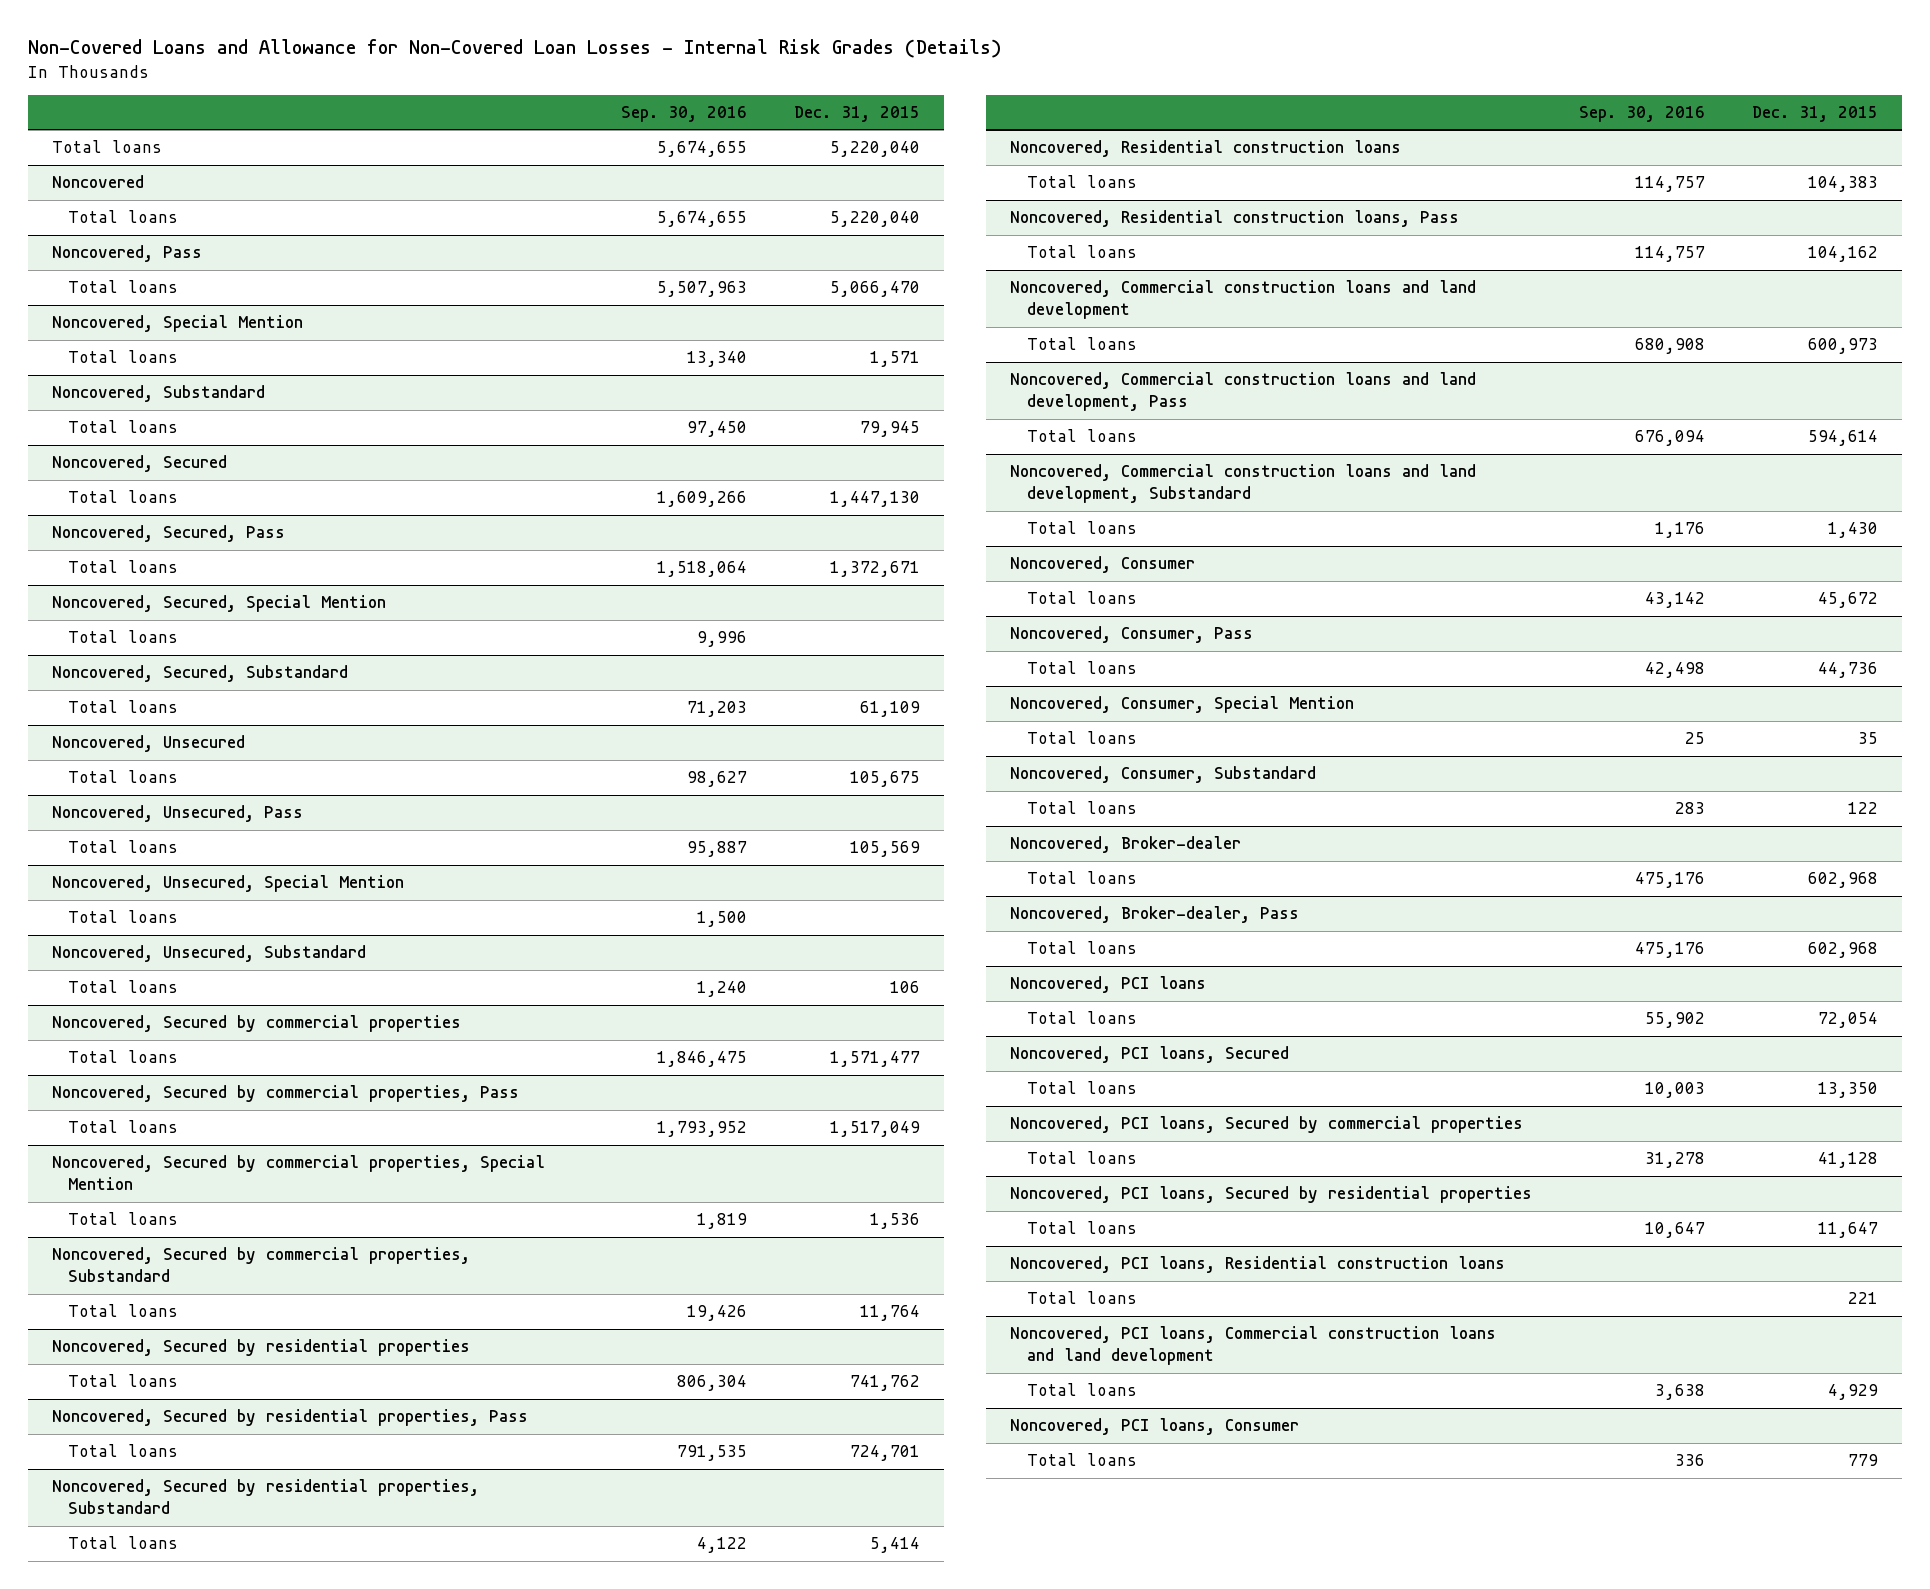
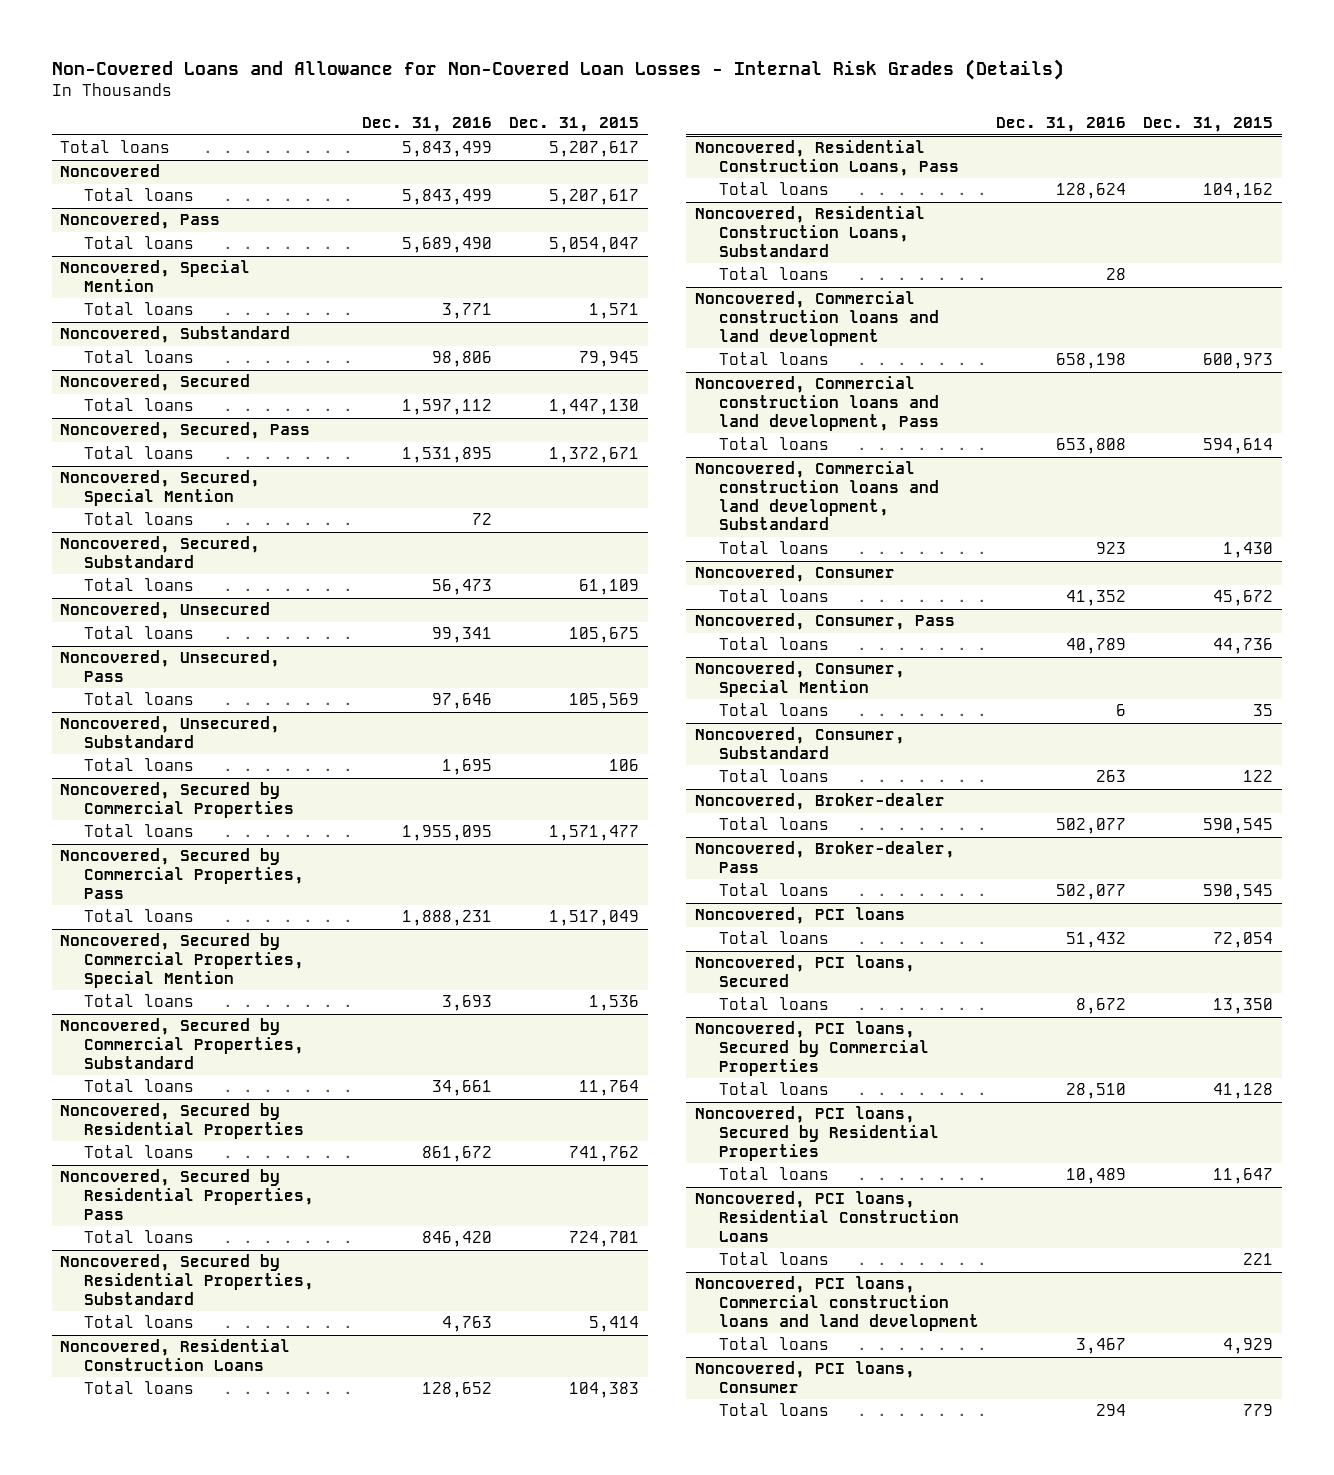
- | Sep. 30, 2016 | Dec. 31, 2015
+ | Dec. 31, 2016 | Dec. 31, 2015
- Total loans | 5,674,655 | 5,220,040
+ Total loans | 5,843,499 | 5,207,617
@ Noncovered
- Total loans | 5,674,655 | 5,220,040
+ Total loans | 5,843,499 | 5,207,617
@ Noncovered, Pass
- Total loans | 5,507,963 | 5,066,470
+ Total loans | 5,689,490 | 5,054,047
- Noncovered, Unsecured, Special Mention
- Total loans | 1,500 |
- Noncovered, Secured by commercial properties
+ Noncovered, Secured by Commercial Properties
- Noncovered, Secured by commercial properties, Pass
+ Noncovered, Secured by Commercial Properties, Pass
- Noncovered, Secured by commercial properties, Special Mention
+ Noncovered, Secured by Commercial Properties, Special Mention
- Noncovered, Secured by commercial properties, Substandard
+ Noncovered, Secured by Commercial Properties, Substandard
- Noncovered, Secured by residential properties
+ Noncovered, Secured by Residential Properties
- Noncovered, Secured by residential properties, Pass
+ Noncovered, Secured by Residential Properties, Pass
- Noncovered, Secured by residential properties, Substandard
+ Noncovered, Secured by Residential Properties, Substandard
- Noncovered, Residential construction loans
+ Noncovered, Residential Construction Loans
- Noncovered, Residential construction loans, Pass
+ Noncovered, Residential Construction Loans, Pass
+ Noncovered, Residential Construction Loans, Substandard
+ Total loans | 28 |
@ Noncovered, Broker-dealer
- Total loans | 475,176 | 602,968
+ Total loans | 502,077 | 590,545
@ Noncovered, Broker-dealer, Pass
- Total loans | 475,176 | 602,968
+ Total loans | 502,077 | 590,545
- Noncovered, PCI loans, Secured by commercial properties
+ Noncovered, PCI loans, Secured by Commercial Properties
- Noncovered, PCI loans, Secured by residential properties
+ Noncovered, PCI loans, Secured by Residential Properties
- Noncovered, PCI loans, Residential construction loans
+ Noncovered, PCI loans, Residential Construction Loans

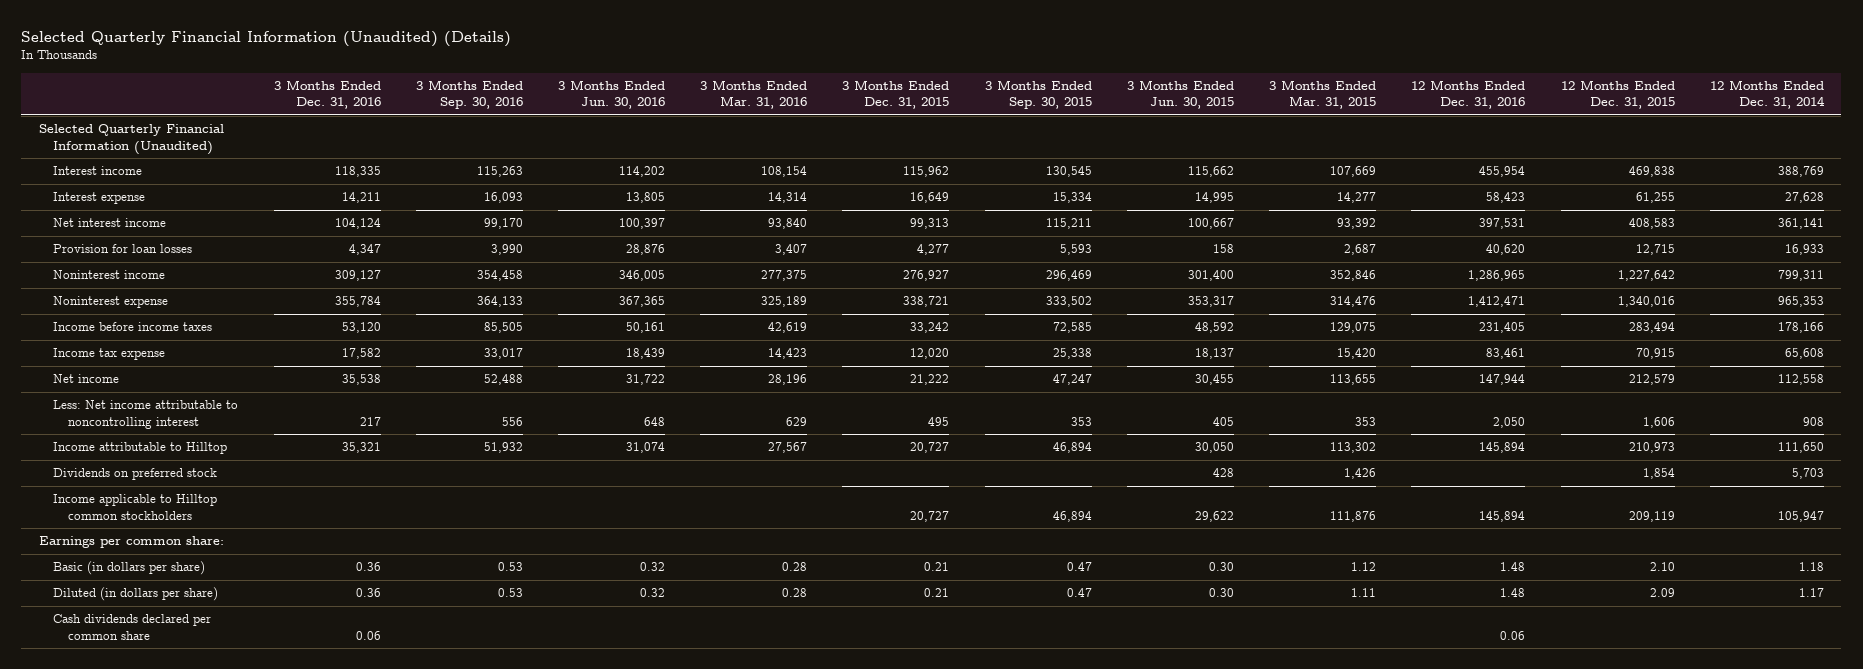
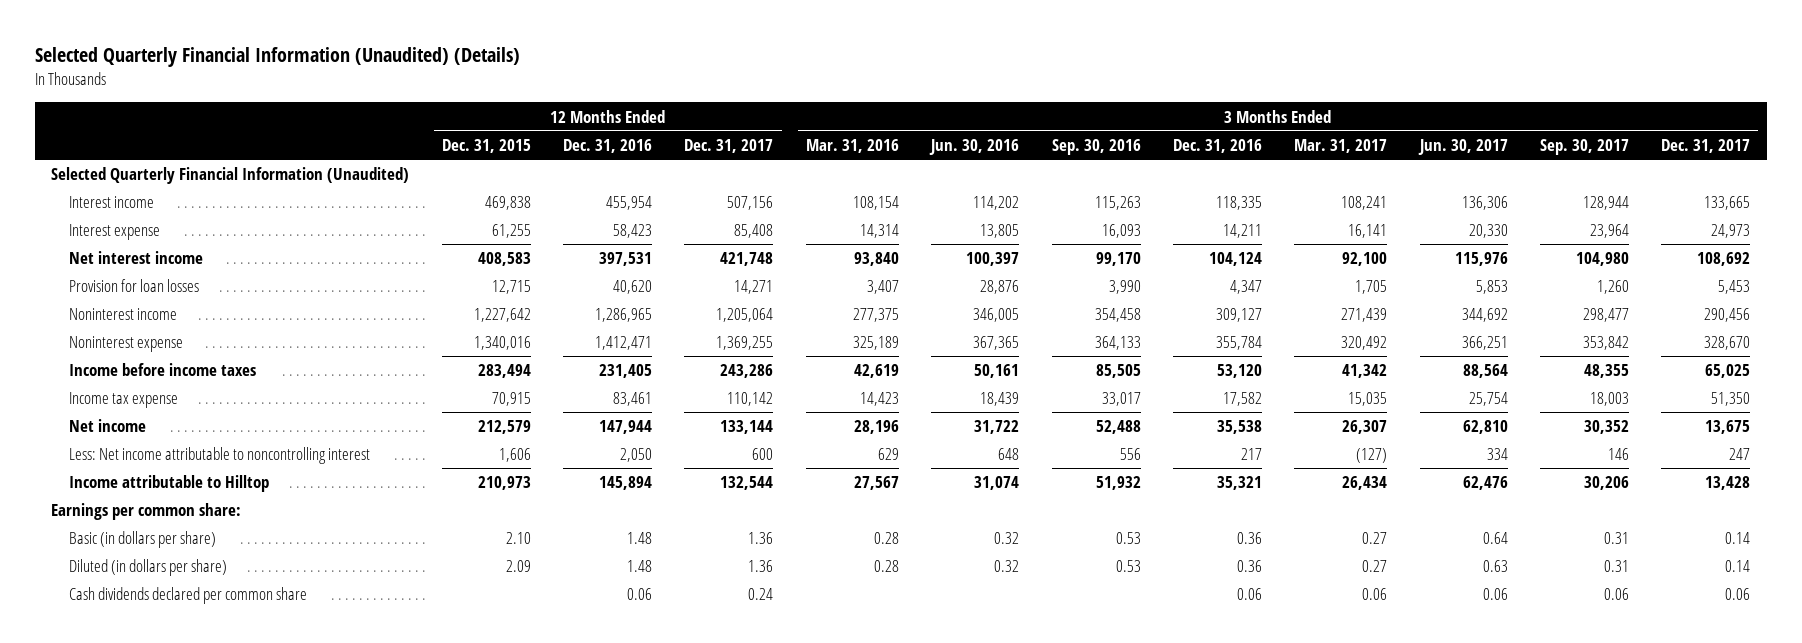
- | 3 Months Ended Dec. 31, 2016 | 3 Months Ended Sep. 30, 2016 | 3 Months Ended Jun. 30, 2016 | 3 Months Ended Mar. 31, 2016 | 3 Months Ended Dec. 31, 2015 | 3 Months Ended Sep. 30, 2015 | 3 Months Ended Jun. 30, 2015 | 3 Months Ended Mar. 31, 2015 | 12 Months Ended Dec. 31, 2016 | 12 Months Ended Dec. 31, 2015 | 12 Months Ended Dec. 31, 2014
+ | 12 Months Ended Dec. 31, 2015 | 12 Months Ended Dec. 31, 2016 | 12 Months Ended Dec. 31, 2017 | 3 Months Ended Mar. 31, 2016 | 3 Months Ended Jun. 30, 2016 | 3 Months Ended Sep. 30, 2016 | 3 Months Ended Dec. 31, 2016 | 3 Months Ended Mar. 31, 2017 | 3 Months Ended Jun. 30, 2017 | 3 Months Ended Sep. 30, 2017 | 3 Months Ended Dec. 31, 2017
- Dividends on preferred stock | | | | | | | 428 | 1,426 | | 1,854 | 5,703
- Income applicable to Hilltop common stockholders | | | | | 20,727 | 46,894 | 29,622 | 111,876 | 145,894 | 209,119 | 105,947

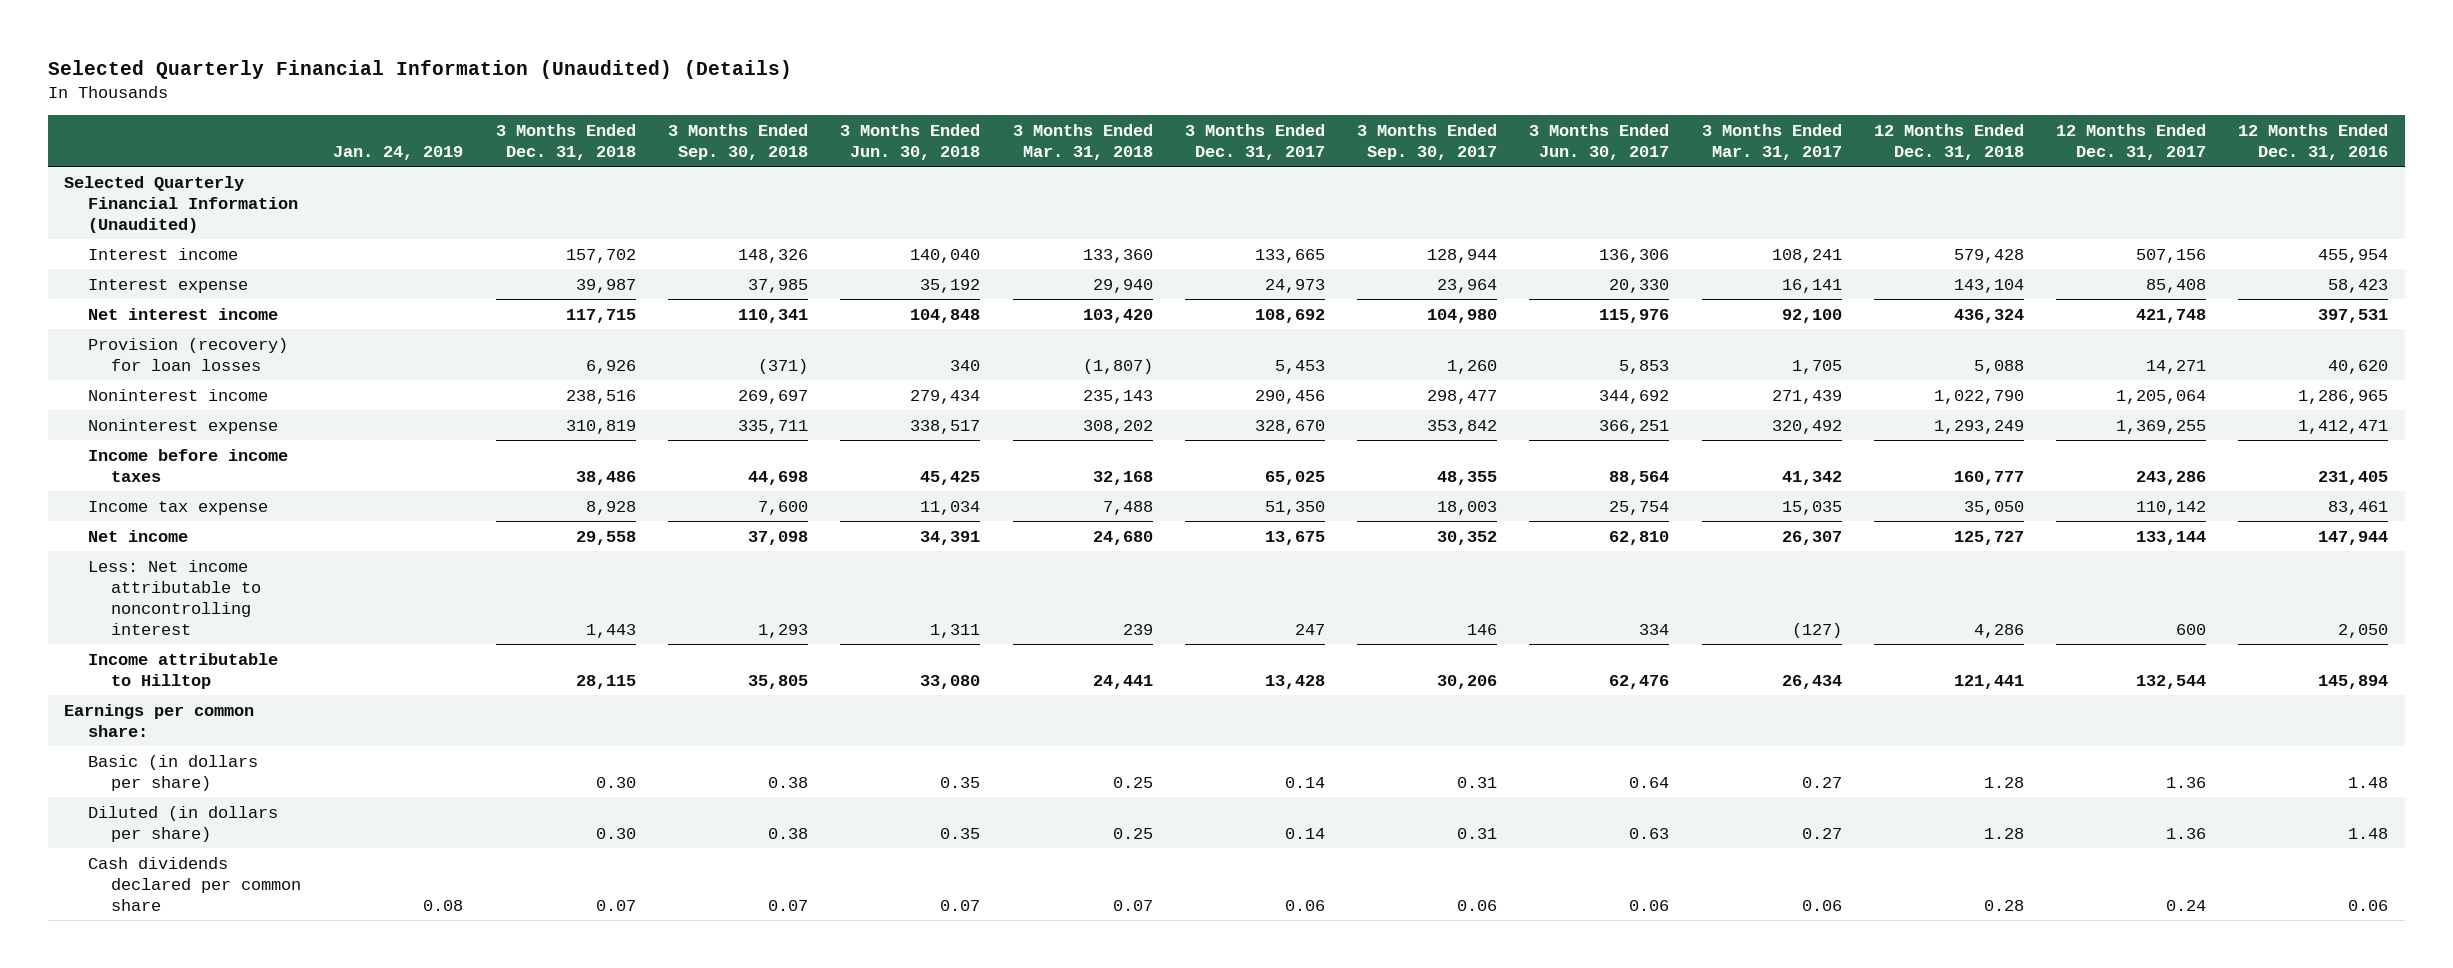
- | 12 Months Ended Dec. 31, 2015 | 12 Months Ended Dec. 31, 2016 | 12 Months Ended Dec. 31, 2017 | 3 Months Ended Mar. 31, 2016 | 3 Months Ended Jun. 30, 2016 | 3 Months Ended Sep. 30, 2016 | 3 Months Ended Dec. 31, 2016 | 3 Months Ended Mar. 31, 2017 | 3 Months Ended Jun. 30, 2017 | 3 Months Ended Sep. 30, 2017 | 3 Months Ended Dec. 31, 2017
+ | Jan. 24, 2019 | 3 Months Ended Dec. 31, 2018 | 3 Months Ended Sep. 30, 2018 | 3 Months Ended Jun. 30, 2018 | 3 Months Ended Mar. 31, 2018 | 3 Months Ended Dec. 31, 2017 | 3 Months Ended Sep. 30, 2017 | 3 Months Ended Jun. 30, 2017 | 3 Months Ended Mar. 31, 2017 | 12 Months Ended Dec. 31, 2018 | 12 Months Ended Dec. 31, 2017 | 12 Months Ended Dec. 31, 2016
- Provision for loan losses | 12,715 | 40,620 | 14,271 | 3,407 | 28,876 | 3,990 | 4,347 | 1,705 | 5,853 | 1,260 | 5,453
+ Provision (recovery) for loan losses | | 6,926 | (371) | 340 | (1,807) | 5,453 | 1,260 | 5,853 | 1,705 | 5,088 | 14,271 | 40,620

